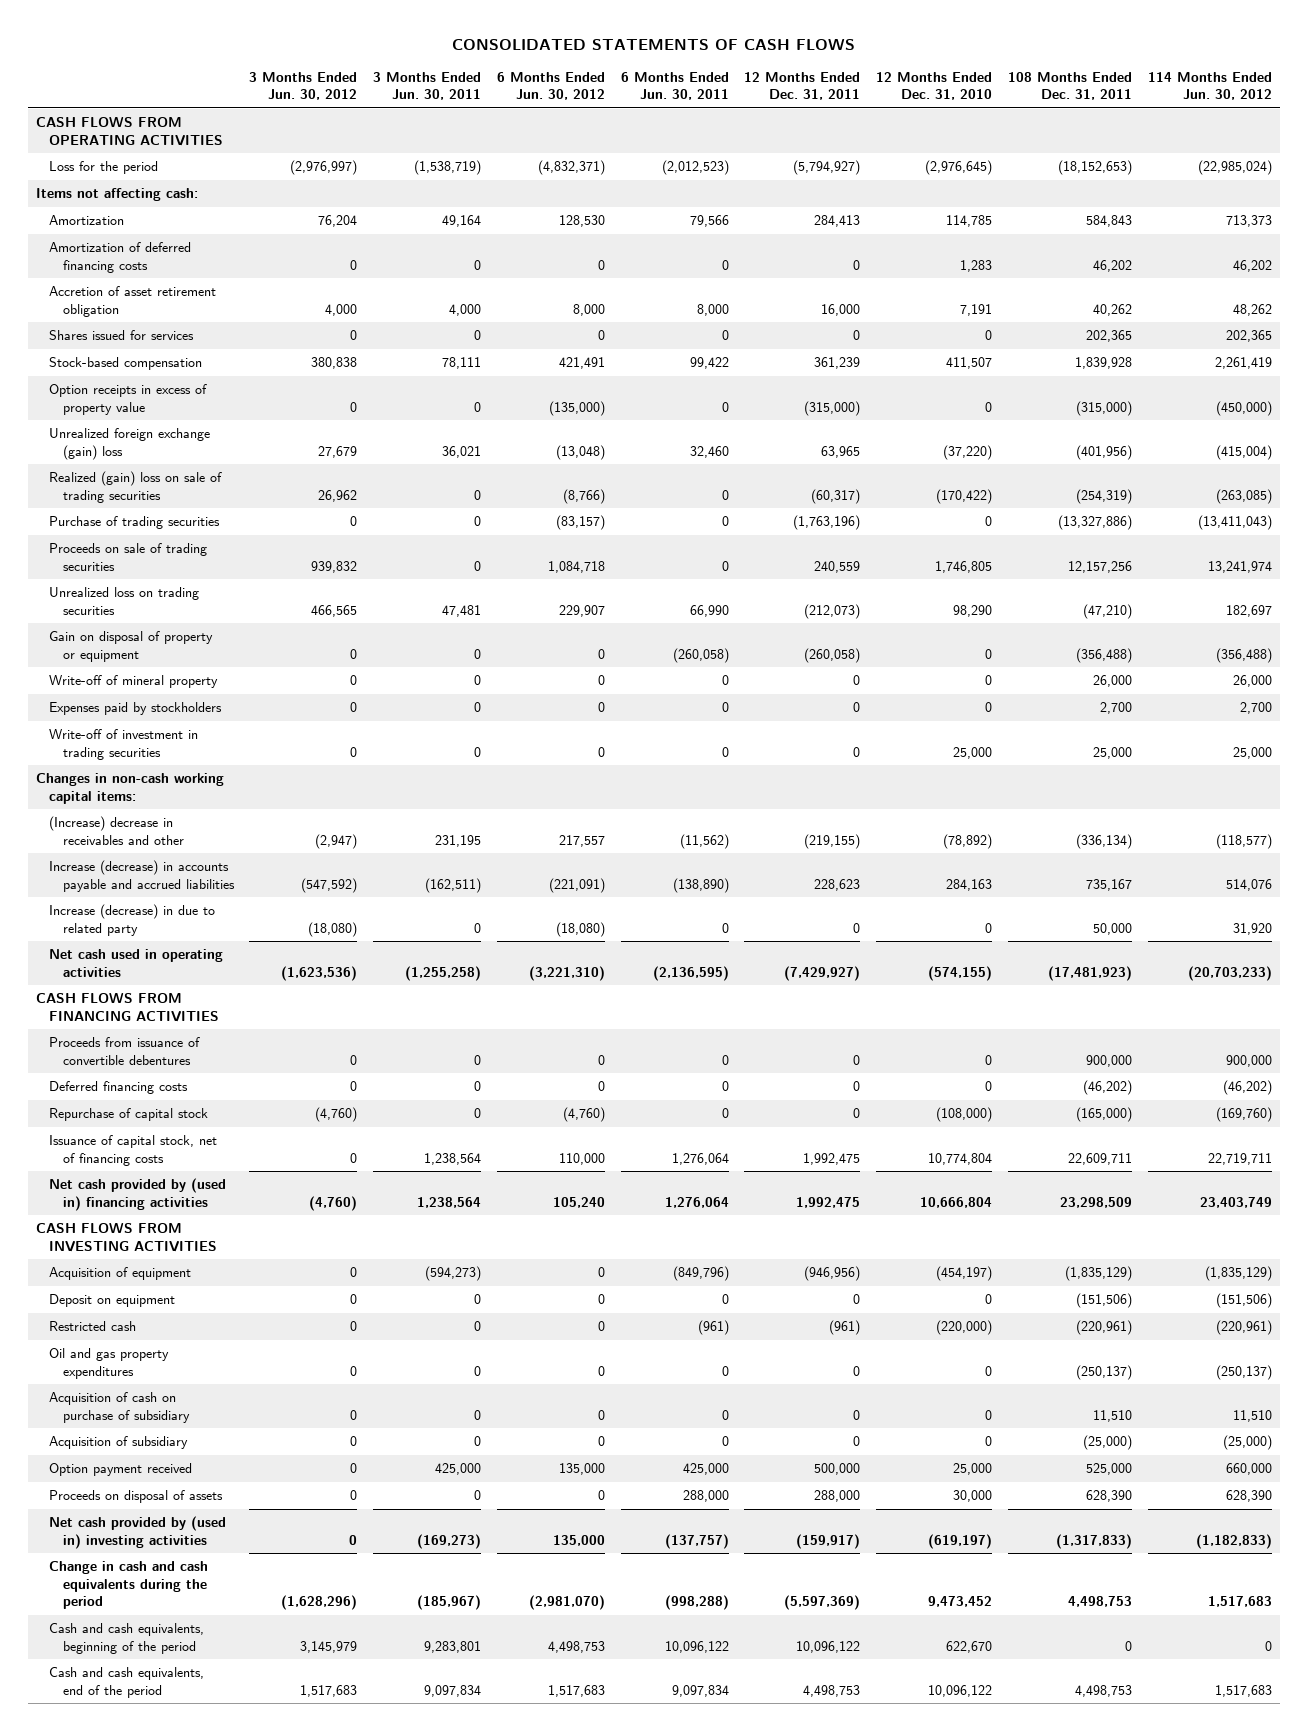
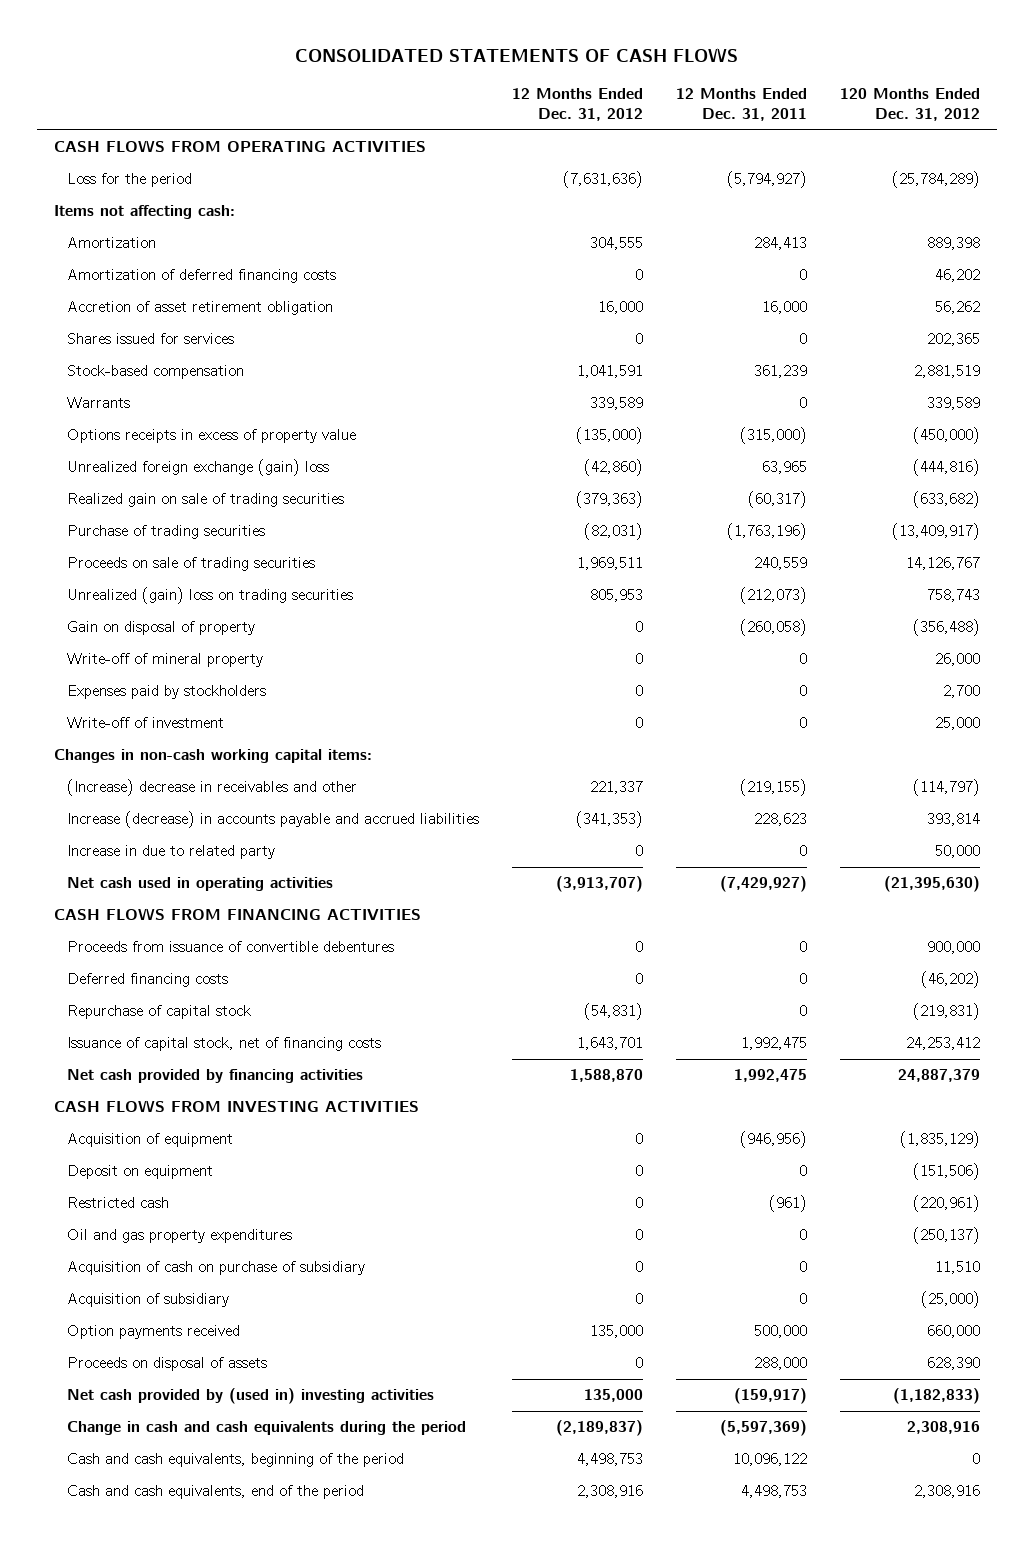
- | 3 Months Ended Jun. 30, 2012 | 3 Months Ended Jun. 30, 2011 | 6 Months Ended Jun. 30, 2012 | 6 Months Ended Jun. 30, 2011 | 12 Months Ended Dec. 31, 2011 | 12 Months Ended Dec. 31, 2010 | 108 Months Ended Dec. 31, 2011 | 114 Months Ended Jun. 30, 2012
+ | 12 Months Ended Dec. 31, 2012 | 12 Months Ended Dec. 31, 2011 | 120 Months Ended Dec. 31, 2012
- Option receipts in excess of property value | 0 | 0 | (135,000) | 0 | (315,000) | 0 | (315,000) | (450,000)
+ Warrants | 339,589 | 0 | 339,589
+ Options receipts in excess of property value | (135,000) | (315,000) | (450,000)
- Realized (gain) loss on sale of trading securities | 26,962 | 0 | (8,766) | 0 | (60,317) | (170,422) | (254,319) | (263,085)
+ Realized gain on sale of trading securities | (379,363) | (60,317) | (633,682)
- Unrealized loss on trading securities | 466,565 | 47,481 | 229,907 | 66,990 | (212,073) | 98,290 | (47,210) | 182,697
- Gain on disposal of property or equipment | 0 | 0 | 0 | (260,058) | (260,058) | 0 | (356,488) | (356,488)
+ Unrealized (gain) loss on trading securities | 805,953 | (212,073) | 758,743
+ Gain on disposal of property | 0 | (260,058) | (356,488)
- Write-off of investment in trading securities | 0 | 0 | 0 | 0 | 0 | 25,000 | 25,000 | 25,000
+ Write-off of investment | 0 | 0 | 25,000
- Increase (decrease) in due to related party | (18,080) | 0 | (18,080) | 0 | 0 | 0 | 50,000 | 31,920
+ Increase in due to related party | 0 | 0 | 50,000
- Net cash provided by (used in) financing activities | (4,760) | 1,238,564 | 105,240 | 1,276,064 | 1,992,475 | 10,666,804 | 23,298,509 | 23,403,749
+ Net cash provided by financing activities | 1,588,870 | 1,992,475 | 24,887,379
- Option payment received | 0 | 425,000 | 135,000 | 425,000 | 500,000 | 25,000 | 525,000 | 660,000
+ Option payments received | 135,000 | 500,000 | 660,000

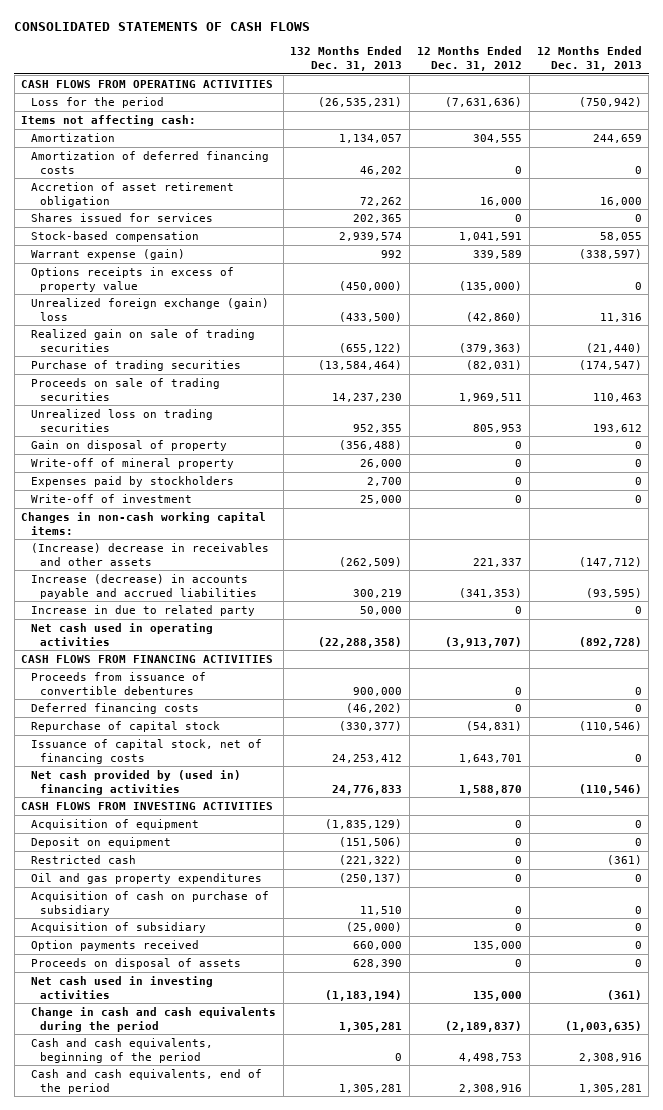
- | 12 Months Ended Dec. 31, 2012 | 12 Months Ended Dec. 31, 2011 | 120 Months Ended Dec. 31, 2012
+ | 132 Months Ended Dec. 31, 2013 | 12 Months Ended Dec. 31, 2012 | 12 Months Ended Dec. 31, 2013
- Warrants | 339,589 | 0 | 339,589
+ Warrant expense (gain) | 992 | 339,589 | (338,597)
- Unrealized (gain) loss on trading securities | 805,953 | (212,073) | 758,743
+ Unrealized loss on trading securities | 952,355 | 805,953 | 193,612
- (Increase) decrease in receivables and other | 221,337 | (219,155) | (114,797)
+ (Increase) decrease in receivables and other assets | (262,509) | 221,337 | (147,712)
- Net cash provided by financing activities | 1,588,870 | 1,992,475 | 24,887,379
+ Net cash provided by (used in) financing activities | 24,776,833 | 1,588,870 | (110,546)
- Net cash provided by (used in) investing activities | 135,000 | (159,917) | (1,182,833)
+ Net cash used in investing activities | (1,183,194) | 135,000 | (361)

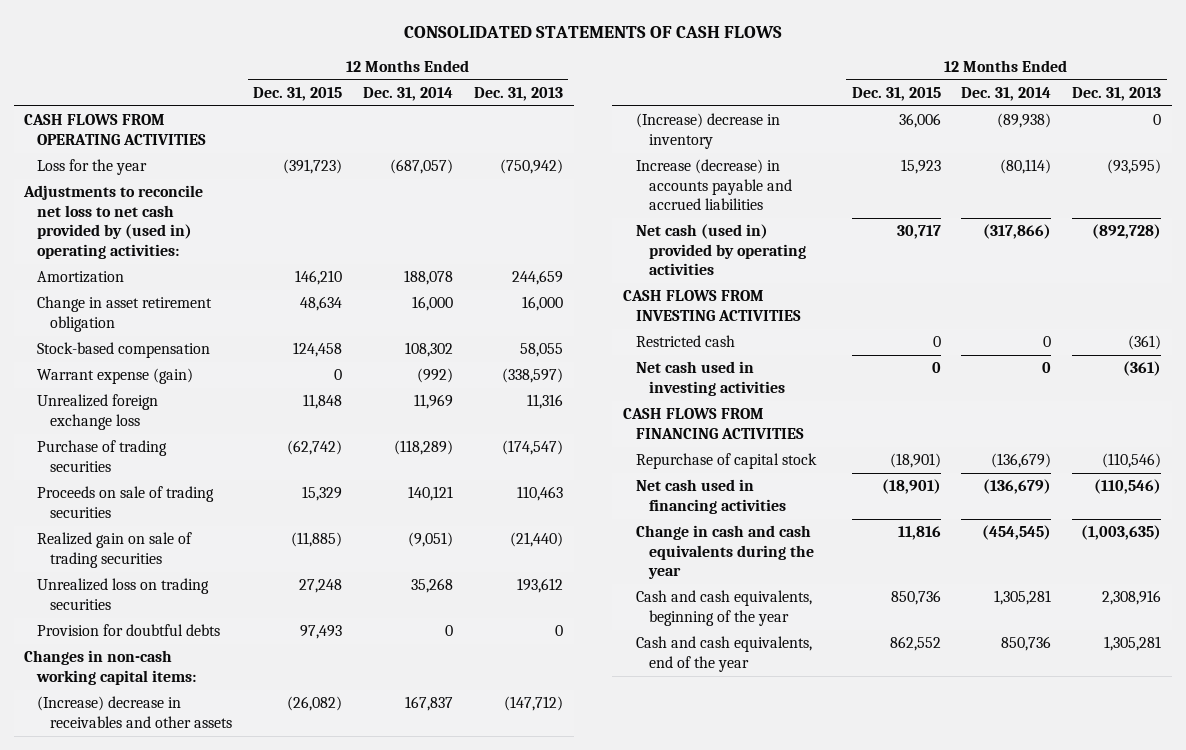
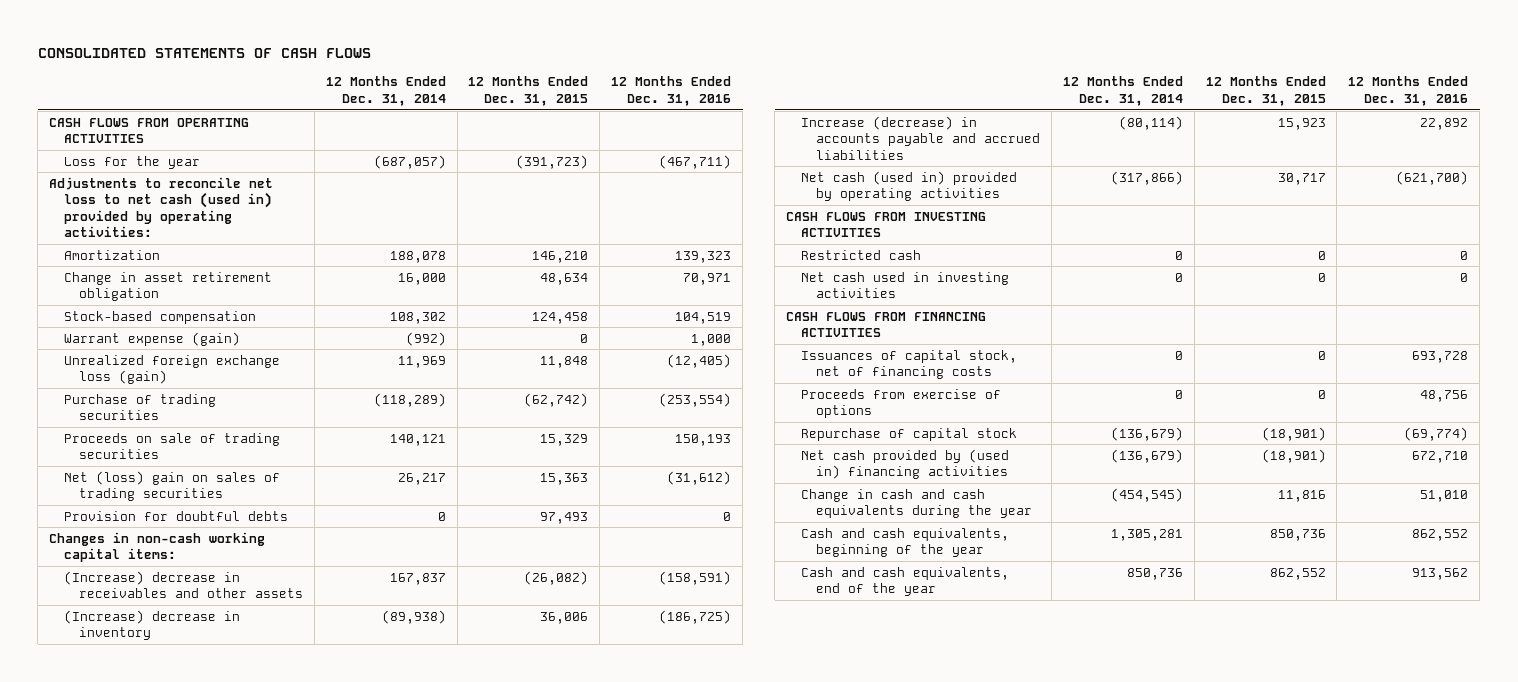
- | 12 Months Ended Dec. 31, 2015 | 12 Months Ended Dec. 31, 2014 | 12 Months Ended Dec. 31, 2013
+ | 12 Months Ended Dec. 31, 2014 | 12 Months Ended Dec. 31, 2015 | 12 Months Ended Dec. 31, 2016
- Adjustments to reconcile net loss to net cash provided by (used in) operating activities:
+ Adjustments to reconcile net loss to net cash (used in) provided by operating activities:
- Unrealized foreign exchange loss | 11,848 | 11,969 | 11,316
+ Unrealized foreign exchange loss (gain) | 11,969 | 11,848 | (12,405)
- Realized gain on sale of trading securities | (11,885) | (9,051) | (21,440)
- Unrealized loss on trading securities | 27,248 | 35,268 | 193,612
+ Net (loss) gain on sales of trading securities | 26,217 | 15,363 | (31,612)
+ Issuances of capital stock, net of financing costs | 0 | 0 | 693,728
+ Proceeds from exercise of options | 0 | 0 | 48,756
- Net cash used in financing activities | (18,901) | (136,679) | (110,546)
+ Net cash provided by (used in) financing activities | (136,679) | (18,901) | 672,710

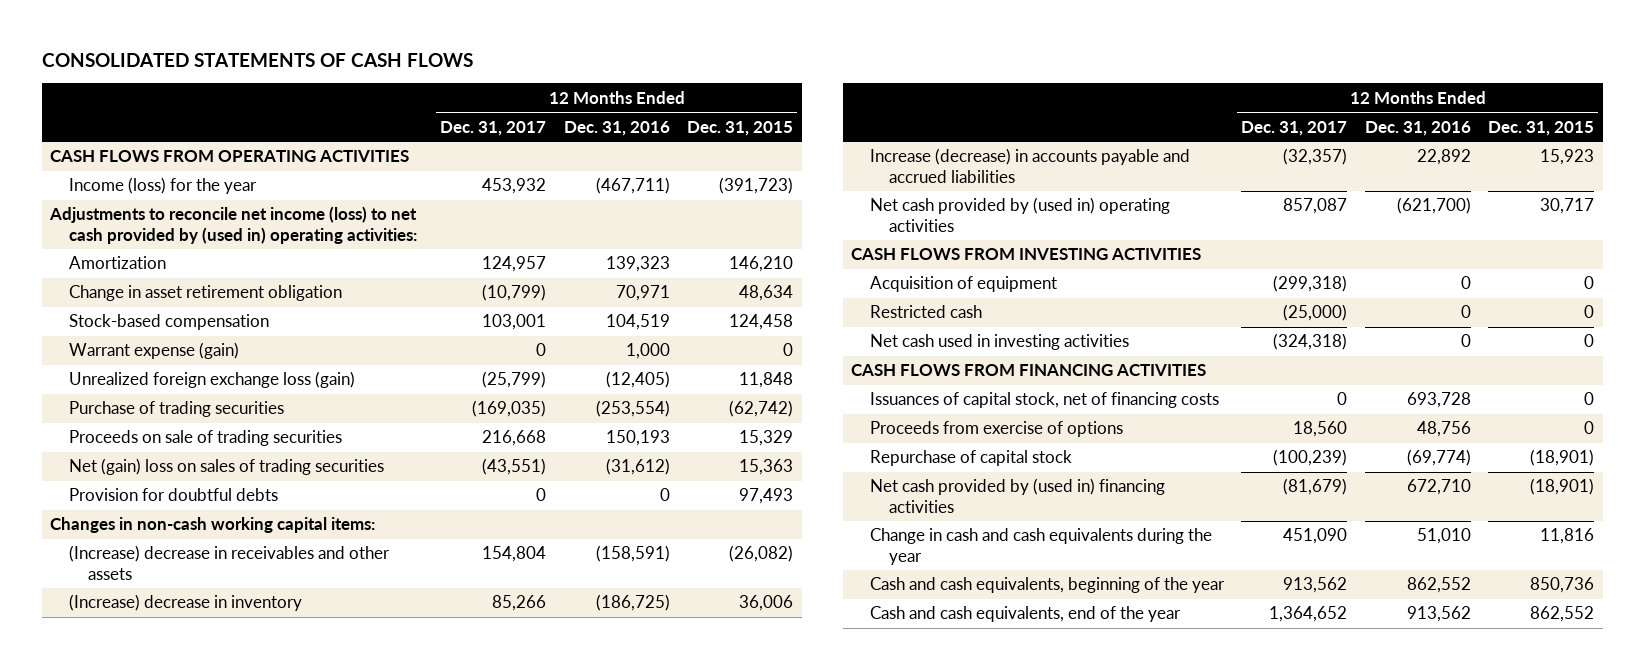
- | 12 Months Ended Dec. 31, 2014 | 12 Months Ended Dec. 31, 2015 | 12 Months Ended Dec. 31, 2016
+ | 12 Months Ended Dec. 31, 2017 | 12 Months Ended Dec. 31, 2016 | 12 Months Ended Dec. 31, 2015
- Loss for the year | (687,057) | (391,723) | (467,711)
- Adjustments to reconcile net loss to net cash (used in) provided by operating activities:
+ Income (loss) for the year | 453,932 | (467,711) | (391,723)
+ Adjustments to reconcile net income (loss) to net cash provided by (used in) operating activities:
- Net (loss) gain on sales of trading securities | 26,217 | 15,363 | (31,612)
+ Net (gain) loss on sales of trading securities | (43,551) | (31,612) | 15,363
- Net cash (used in) provided by operating activities | (317,866) | 30,717 | (621,700)
+ Net cash provided by (used in) operating activities | 857,087 | (621,700) | 30,717
+ Acquisition of equipment | (299,318) | 0 | 0

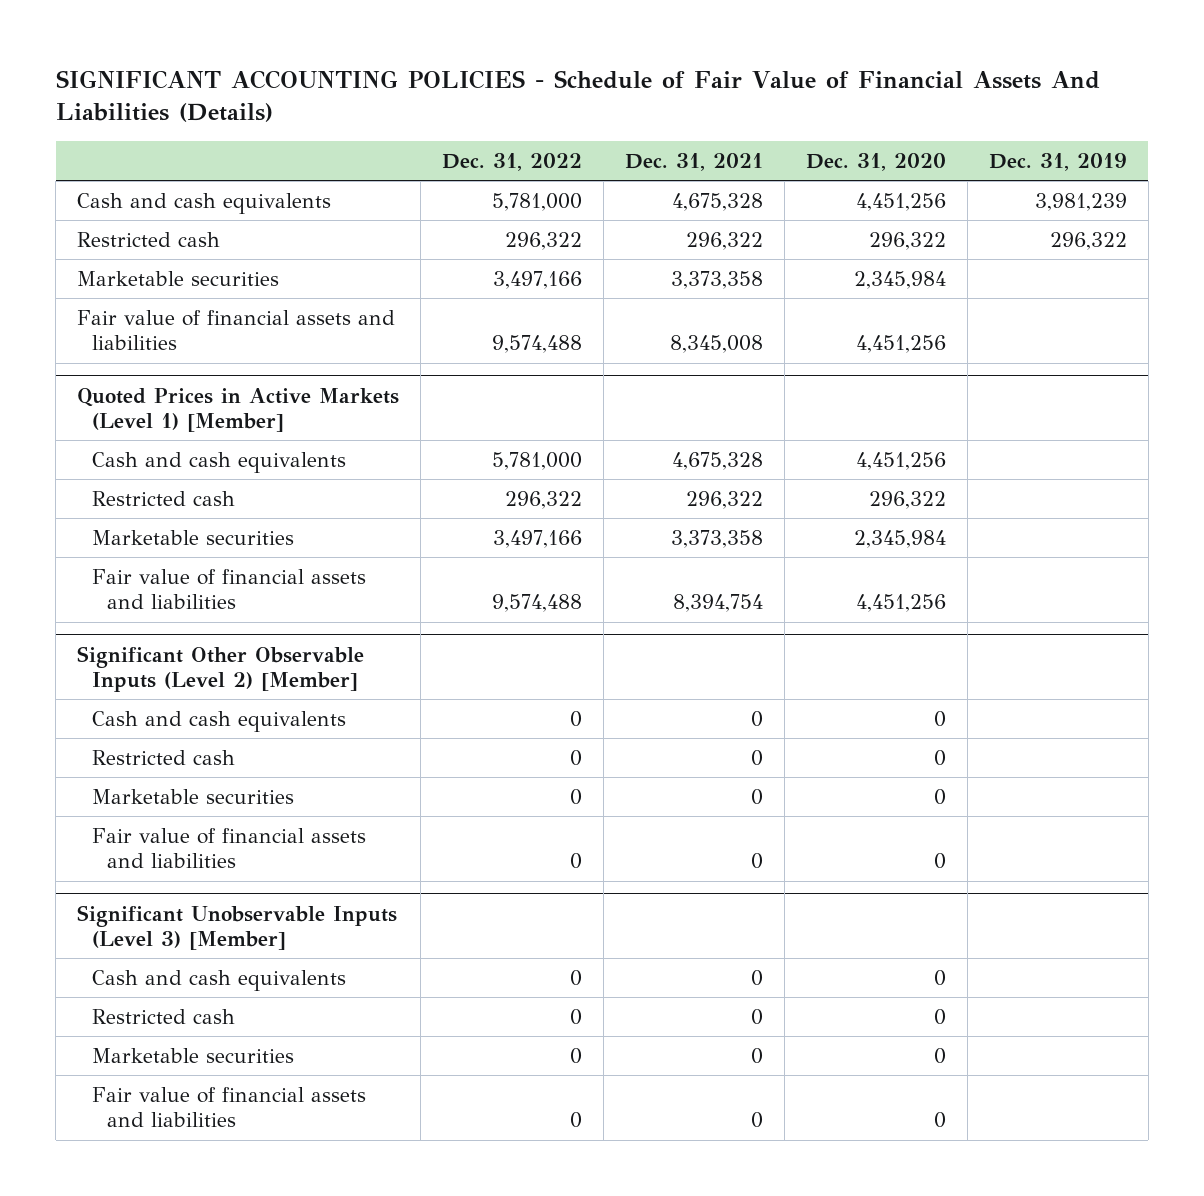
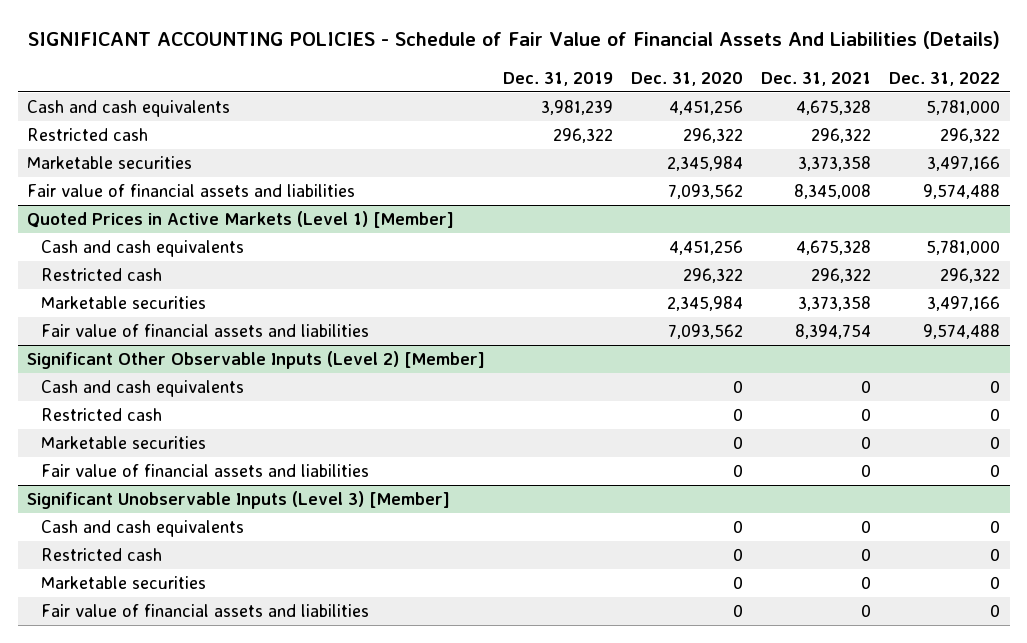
- | Dec. 31, 2022 | Dec. 31, 2021 | Dec. 31, 2020 | Dec. 31, 2019
+ | Dec. 31, 2019 | Dec. 31, 2020 | Dec. 31, 2021 | Dec. 31, 2022
- Fair value of financial assets and liabilities | 9,574,488 | 8,345,008 | 4,451,256 |
+ Fair value of financial assets and liabilities | | 7,093,562 | 8,345,008 | 9,574,488
@ Quoted Prices in Active Markets (Level 1) [Member]
- Fair value of financial assets and liabilities | 9,574,488 | 8,394,754 | 4,451,256 |
+ Fair value of financial assets and liabilities | | 7,093,562 | 8,394,754 | 9,574,488

